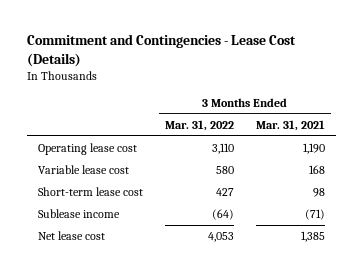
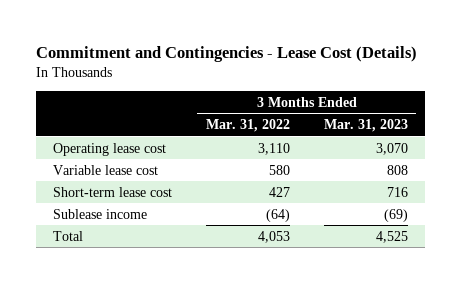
- | 3 Months Ended Mar. 31, 2022 | 3 Months Ended Mar. 31, 2021
+ | 3 Months Ended Mar. 31, 2022 | 3 Months Ended Mar. 31, 2023
- Net lease cost | 4,053 | 1,385
+ Total | 4,053 | 4,525

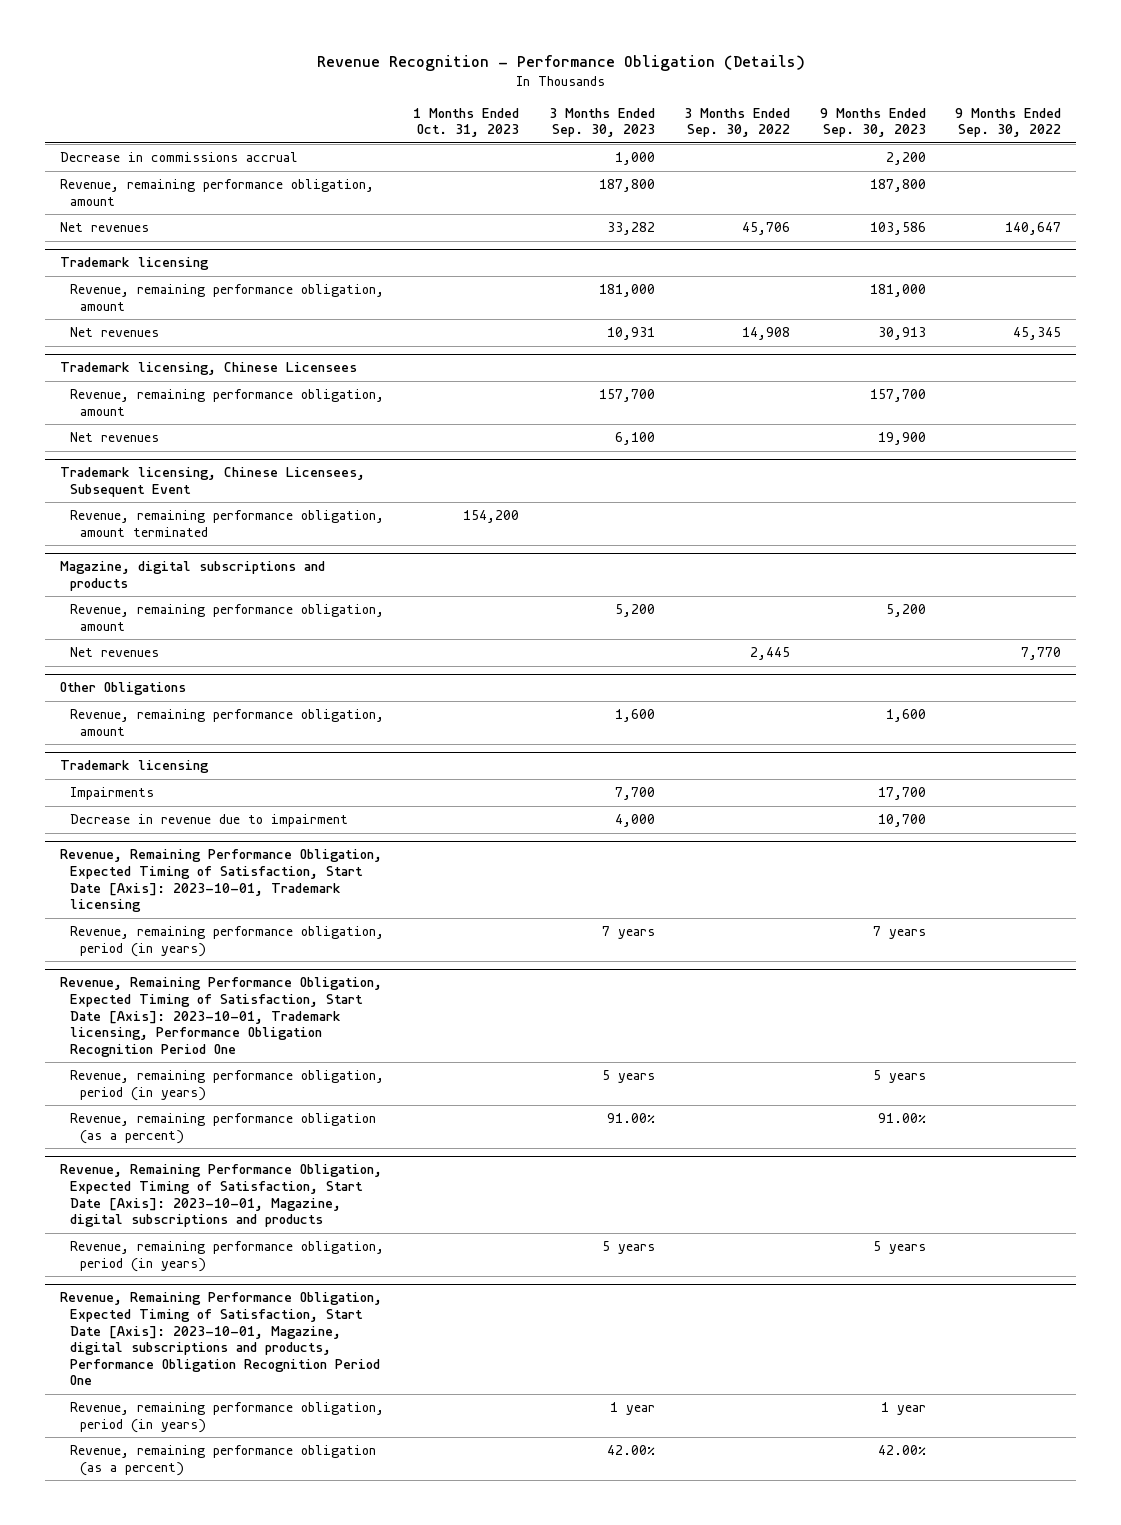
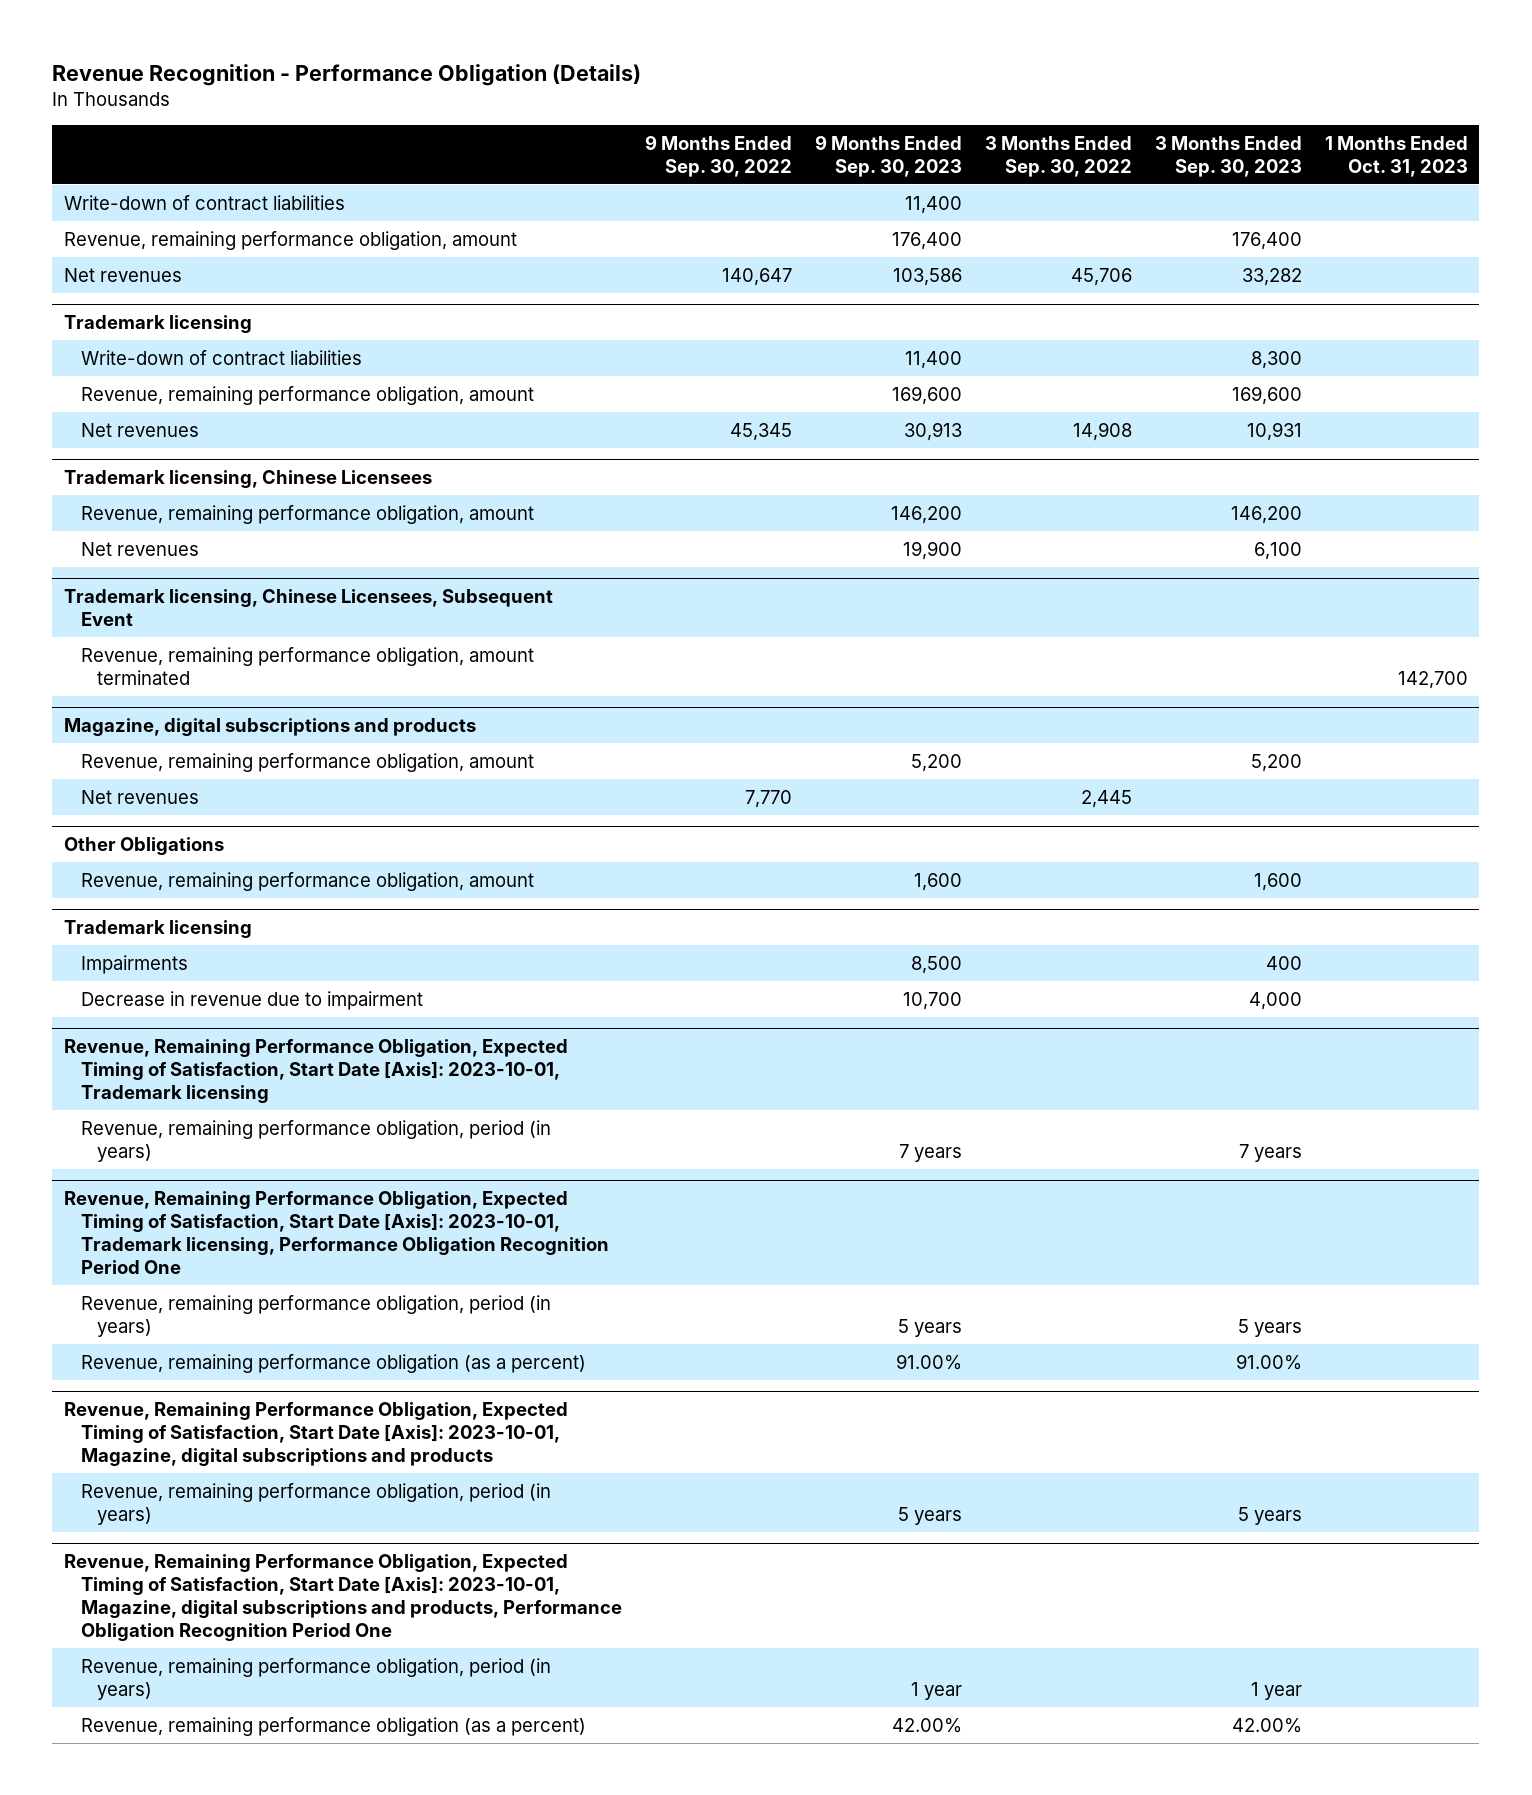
- | 1 Months Ended Oct. 31, 2023 | 3 Months Ended Sep. 30, 2023 | 3 Months Ended Sep. 30, 2022 | 9 Months Ended Sep. 30, 2023 | 9 Months Ended Sep. 30, 2022
+ | 9 Months Ended Sep. 30, 2022 | 9 Months Ended Sep. 30, 2023 | 3 Months Ended Sep. 30, 2022 | 3 Months Ended Sep. 30, 2023 | 1 Months Ended Oct. 31, 2023
- Decrease in commissions accrual | | 1,000 | | 2,200 |
- Revenue, remaining performance obligation, amount | | 187,800 | | 187,800 |
+ Write-down of contract liabilities | | 11,400 | | |
+ Revenue, remaining performance obligation, amount | | 176,400 | | 176,400 |
@ Trademark licensing
- Revenue, remaining performance obligation, amount | | 181,000 | | 181,000 |
+ Write-down of contract liabilities | | 11,400 | | 8,300 |
+ Revenue, remaining performance obligation, amount | | 169,600 | | 169,600 |
@ Trademark licensing, Chinese Licensees
- Revenue, remaining performance obligation, amount | | 157,700 | | 157,700 |
+ Revenue, remaining performance obligation, amount | | 146,200 | | 146,200 |
@ Trademark licensing, Chinese Licensees, Subsequent Event
- Revenue, remaining performance obligation, amount terminated | 154,200 | | | |
+ Revenue, remaining performance obligation, amount terminated | | | | | 142,700
@ Trademark licensing
- Impairments | | 7,700 | | 17,700 |
+ Impairments | | 8,500 | | 400 |

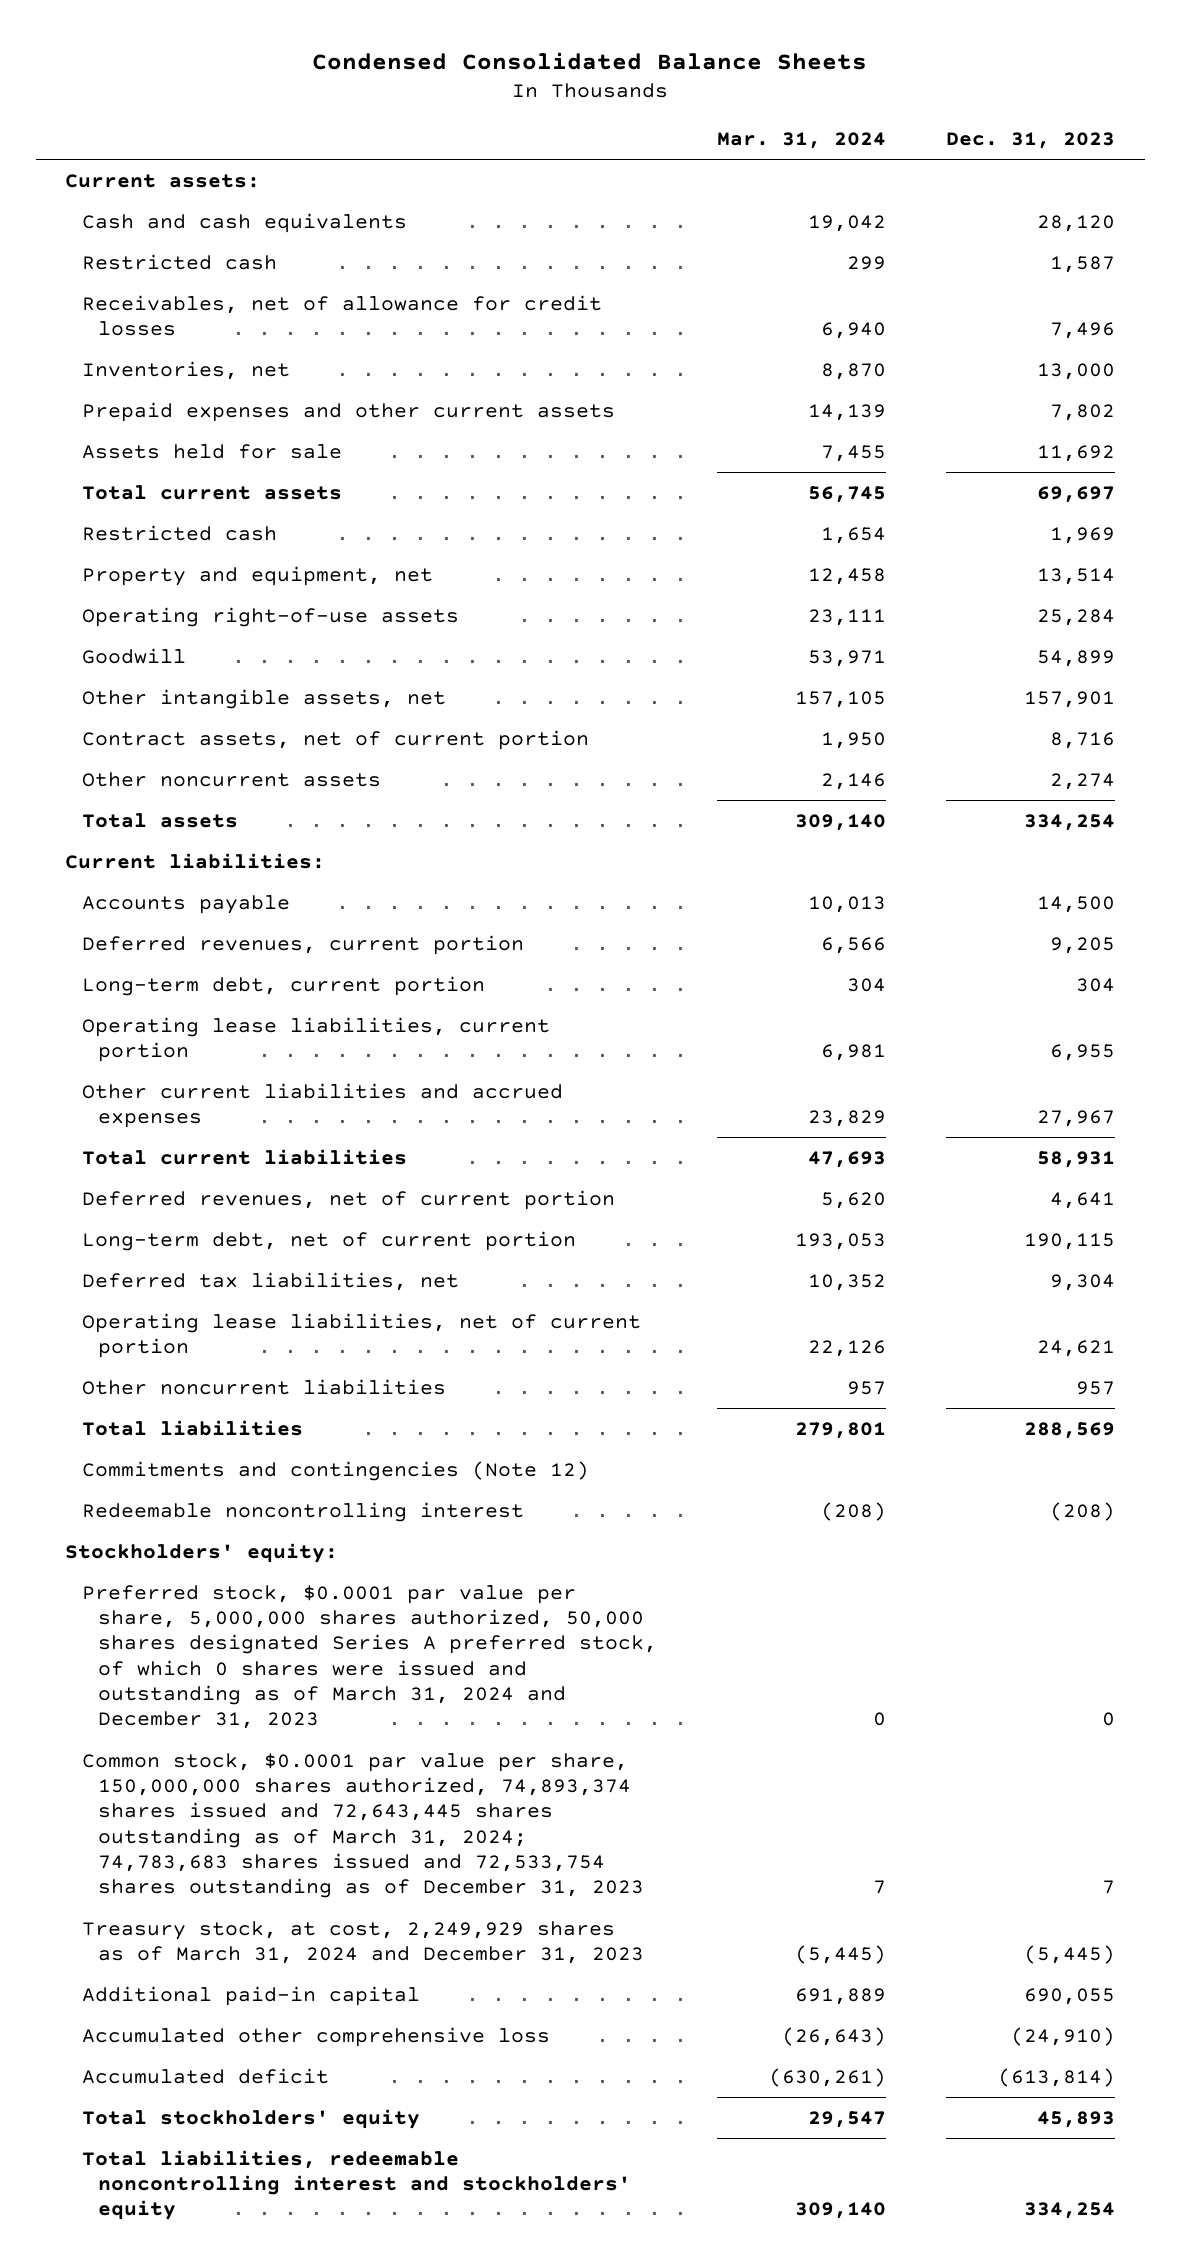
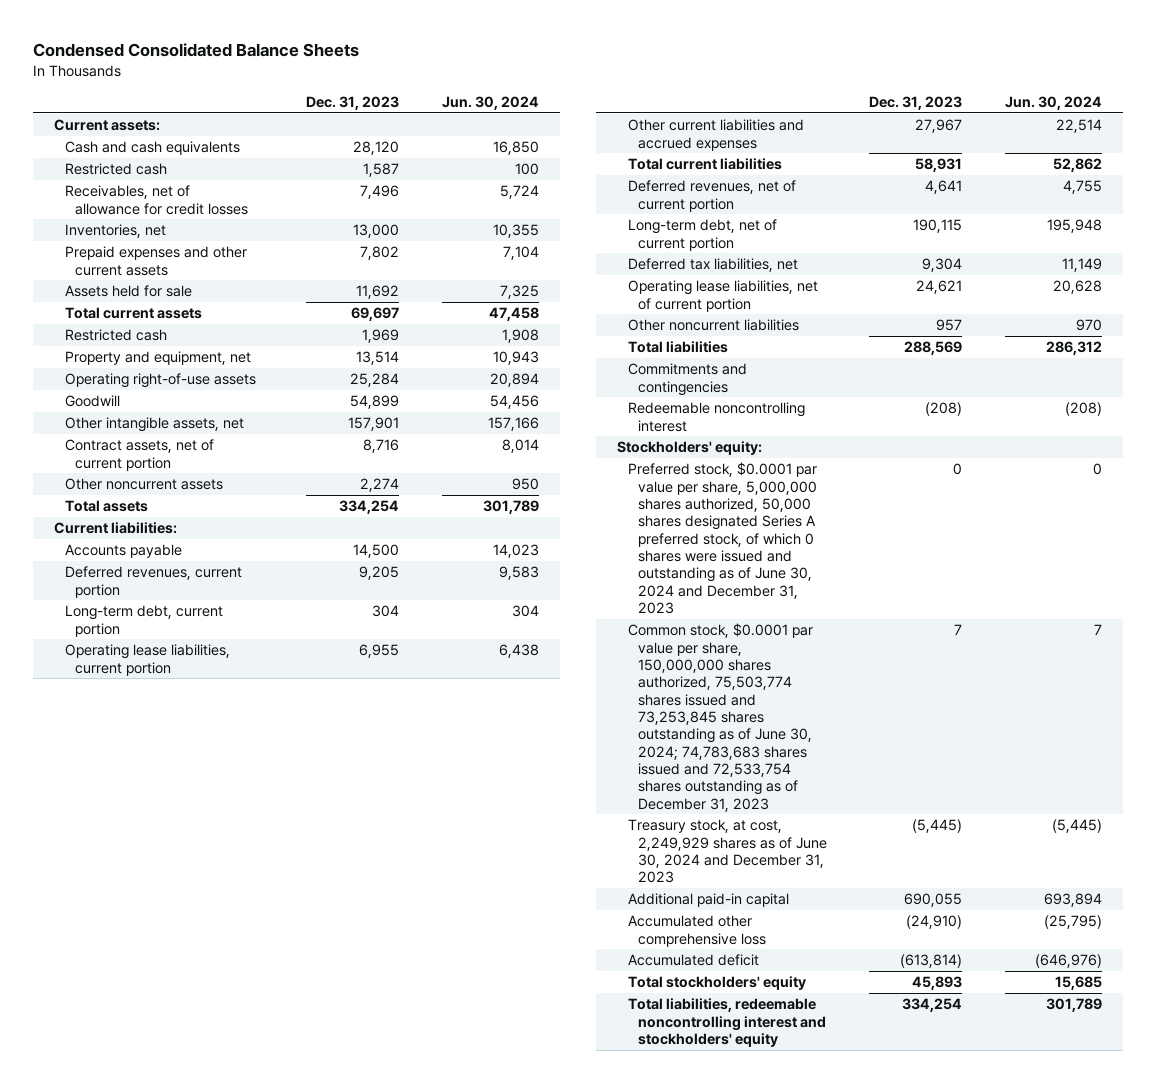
- | Mar. 31, 2024 | Dec. 31, 2023
+ | Dec. 31, 2023 | Jun. 30, 2024
- Commitments and contingencies (Note 12)
+ Commitments and contingencies
- Preferred stock, $0.0001 par value per share, 5,000,000 shares authorized, 50,000 shares designated Series A preferred stock, of which 0 shares were issued and outstanding as of March 31, 2024 and December 31, 2023 | 0 | 0
- Common stock, $0.0001 par value per share, 150,000,000 shares authorized, 74,893,374 shares issued and 72,643,445 shares outstanding as of March 31, 2024; 74,783,683 shares issued and 72,533,754 shares outstanding as of December 31, 2023 | 7 | 7
- Treasury stock, at cost, 2,249,929 shares as of March 31, 2024 and December 31, 2023 | (5,445) | (5,445)
+ Preferred stock, $0.0001 par value per share, 5,000,000 shares authorized, 50,000 shares designated Series A preferred stock, of which 0 shares were issued and outstanding as of June 30, 2024 and December 31, 2023 | 0 | 0
+ Common stock, $0.0001 par value per share, 150,000,000 shares authorized, 75,503,774 shares issued and 73,253,845 shares outstanding as of June 30, 2024; 74,783,683 shares issued and 72,533,754 shares outstanding as of December 31, 2023 | 7 | 7
+ Treasury stock, at cost, 2,249,929 shares as of June 30, 2024 and December 31, 2023 | (5,445) | (5,445)

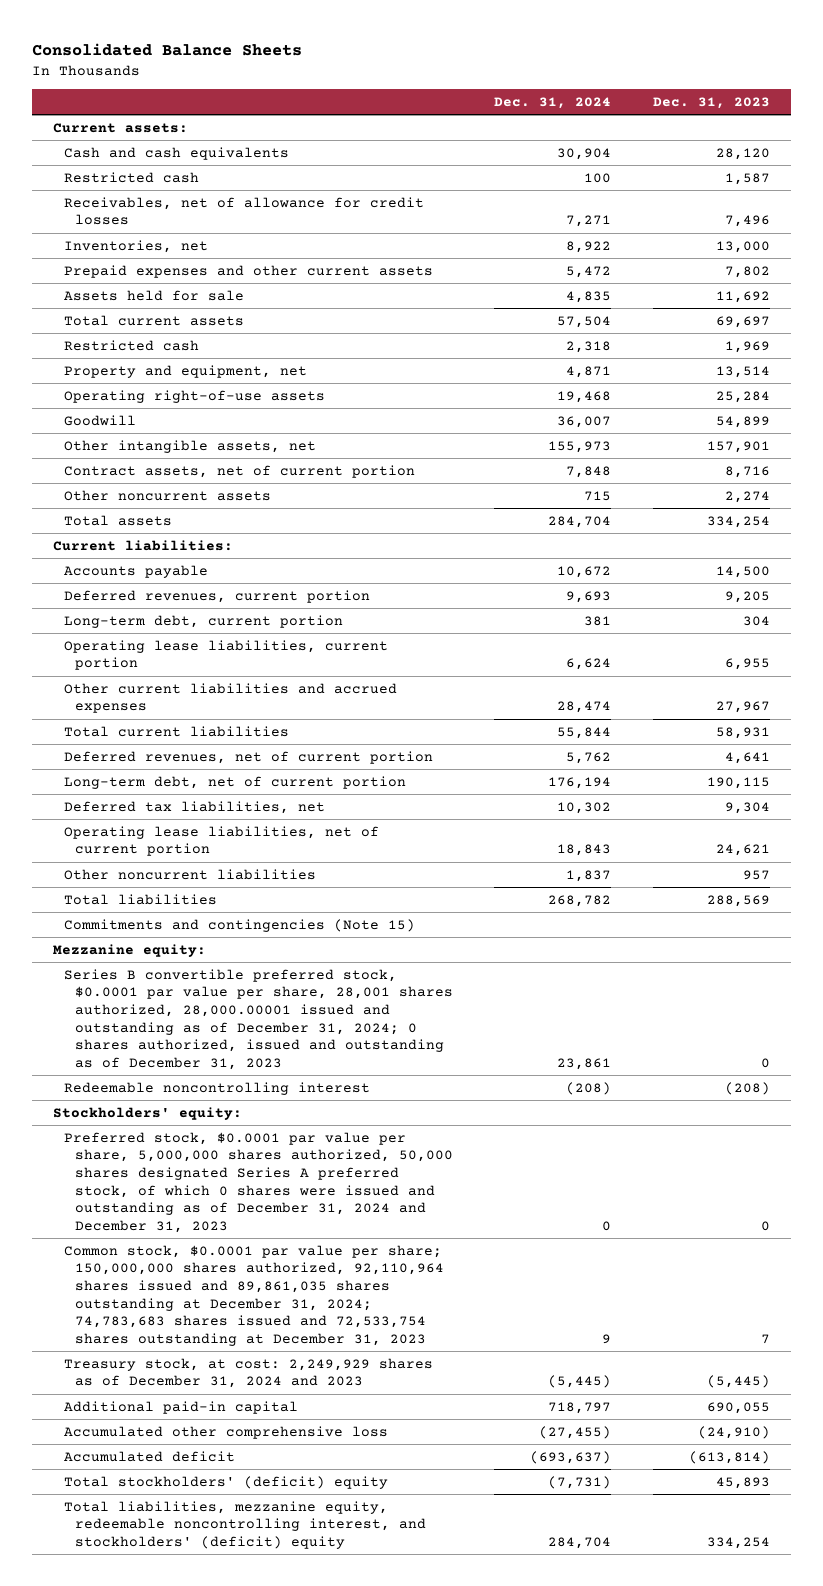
- Condensed Consolidated Balance Sheets
+ Consolidated Balance Sheets
- | Dec. 31, 2023 | Jun. 30, 2024
+ | Dec. 31, 2024 | Dec. 31, 2023
- Commitments and contingencies
+ Commitments and contingencies (Note 15)
+ Mezzanine equity:
+ Series B convertible preferred stock, $0.0001 par value per share, 28,001 shares authorized, 28,000.00001 issued and outstanding as of December 31, 2024; 0 shares authorized, issued and outstanding as of December 31, 2023 | 23,861 | 0
- Preferred stock, $0.0001 par value per share, 5,000,000 shares authorized, 50,000 shares designated Series A preferred stock, of which 0 shares were issued and outstanding as of June 30, 2024 and December 31, 2023 | 0 | 0
- Common stock, $0.0001 par value per share, 150,000,000 shares authorized, 75,503,774 shares issued and 73,253,845 shares outstanding as of June 30, 2024; 74,783,683 shares issued and 72,533,754 shares outstanding as of December 31, 2023 | 7 | 7
- Treasury stock, at cost, 2,249,929 shares as of June 30, 2024 and December 31, 2023 | (5,445) | (5,445)
+ Preferred stock, $0.0001 par value per share, 5,000,000 shares authorized, 50,000 shares designated Series A preferred stock, of which 0 shares were issued and outstanding as of December 31, 2024 and December 31, 2023 | 0 | 0
+ Common stock, $0.0001 par value per share; 150,000,000 shares authorized, 92,110,964 shares issued and 89,861,035 shares outstanding at December 31, 2024; 74,783,683 shares issued and 72,533,754 shares outstanding at December 31, 2023 | 9 | 7
+ Treasury stock, at cost: 2,249,929 shares as of December 31, 2024 and 2023 | (5,445) | (5,445)
- Total stockholders' equity | 45,893 | 15,685
- Total liabilities, redeemable noncontrolling interest and stockholders' equity | 334,254 | 301,789
+ Total stockholders' (deficit) equity | (7,731) | 45,893
+ Total liabilities, mezzanine equity, redeemable noncontrolling interest, and stockholders' (deficit) equity | 284,704 | 334,254

